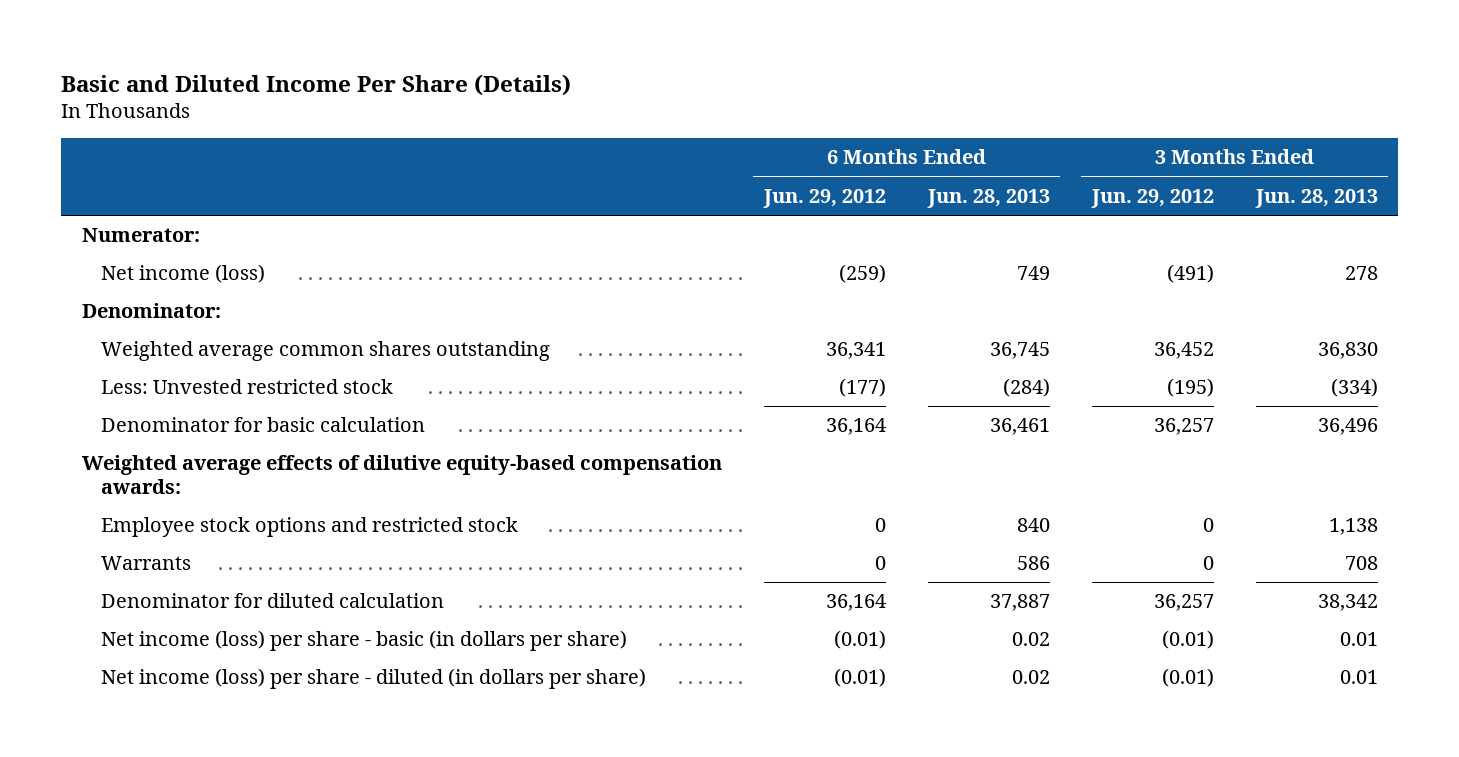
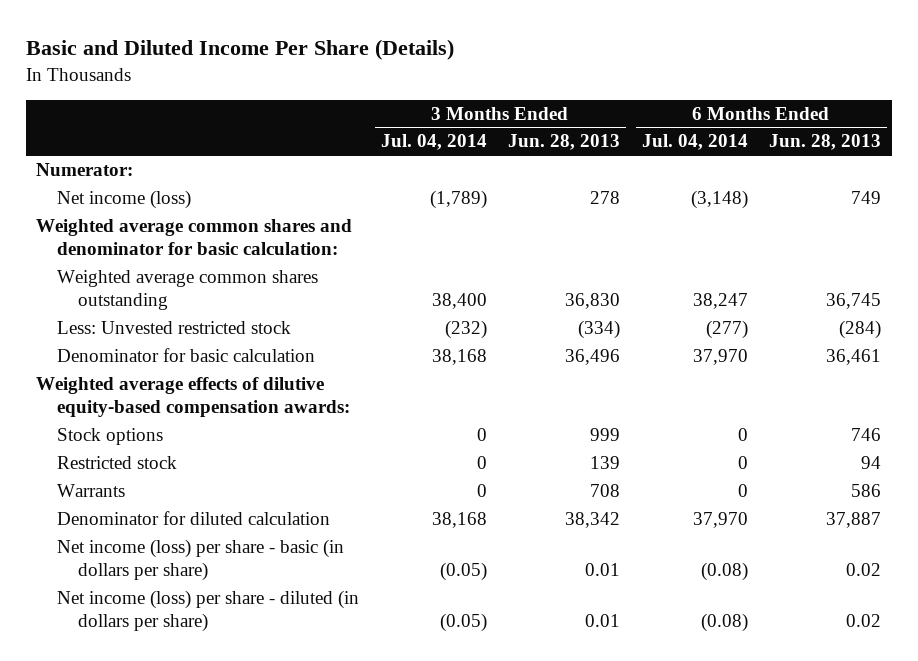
- | 6 Months Ended Jun. 29, 2012 | 6 Months Ended Jun. 28, 2013 | 3 Months Ended Jun. 29, 2012 | 3 Months Ended Jun. 28, 2013
+ | 3 Months Ended Jul. 04, 2014 | 3 Months Ended Jun. 28, 2013 | 6 Months Ended Jul. 04, 2014 | 6 Months Ended Jun. 28, 2013
- Denominator:
+ Weighted average common shares and denominator for basic calculation:
- Employee stock options and restricted stock | 0 | 840 | 0 | 1,138
+ Stock options | 0 | 999 | 0 | 746
+ Restricted stock | 0 | 139 | 0 | 94

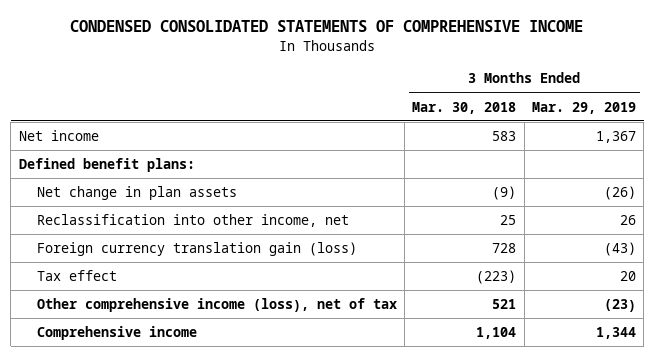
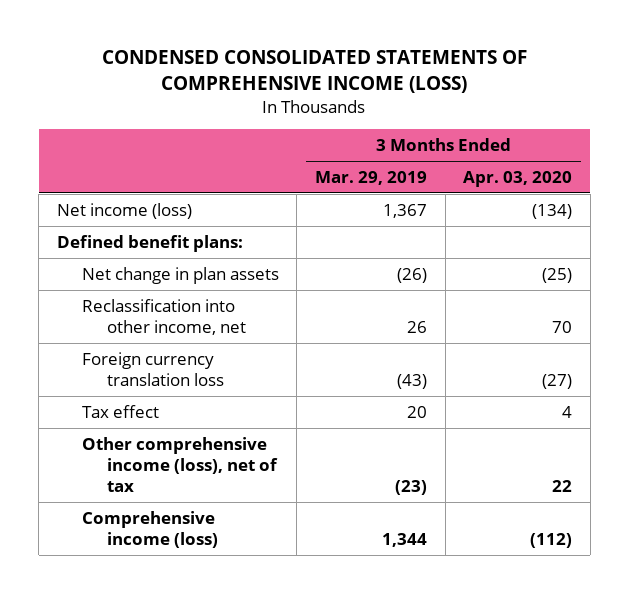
- CONDENSED CONSOLIDATED STATEMENTS OF COMPREHENSIVE INCOME
+ CONDENSED CONSOLIDATED STATEMENTS OF COMPREHENSIVE INCOME (LOSS)
- | 3 Months Ended Mar. 30, 2018 | 3 Months Ended Mar. 29, 2019
+ | 3 Months Ended Mar. 29, 2019 | 3 Months Ended Apr. 03, 2020
- Net income | 583 | 1,367
+ Net income (loss) | 1,367 | (134)
- Foreign currency translation gain (loss) | 728 | (43)
+ Foreign currency translation loss | (43) | (27)
- Comprehensive income | 1,104 | 1,344
+ Comprehensive income (loss) | 1,344 | (112)

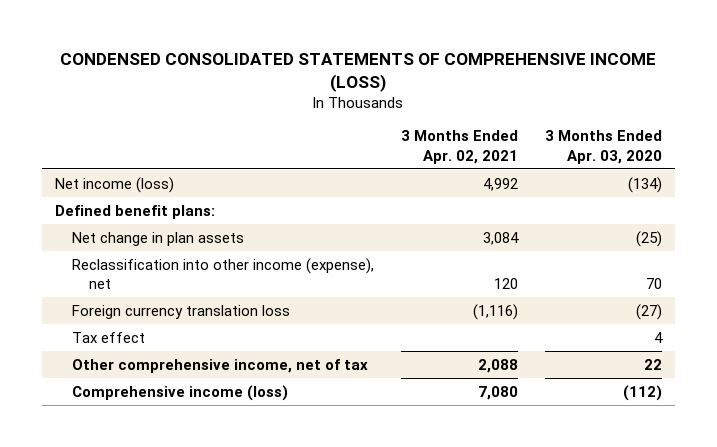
- | 3 Months Ended Mar. 29, 2019 | 3 Months Ended Apr. 03, 2020
+ | 3 Months Ended Apr. 02, 2021 | 3 Months Ended Apr. 03, 2020
- Reclassification into other income, net | 26 | 70
+ Reclassification into other income (expense), net | 120 | 70
- Other comprehensive income (loss), net of tax | (23) | 22
+ Other comprehensive income, net of tax | 2,088 | 22

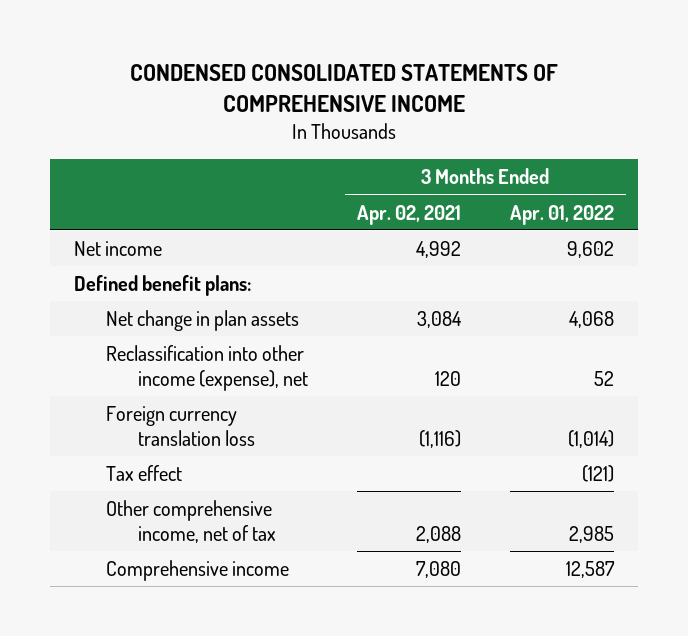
- CONDENSED CONSOLIDATED STATEMENTS OF COMPREHENSIVE INCOME (LOSS)
+ CONDENSED CONSOLIDATED STATEMENTS OF COMPREHENSIVE INCOME
- | 3 Months Ended Apr. 02, 2021 | 3 Months Ended Apr. 03, 2020
+ | 3 Months Ended Apr. 02, 2021 | 3 Months Ended Apr. 01, 2022
- Net income (loss) | 4,992 | (134)
+ Net income | 4,992 | 9,602
- Comprehensive income (loss) | 7,080 | (112)
+ Comprehensive income | 7,080 | 12,587

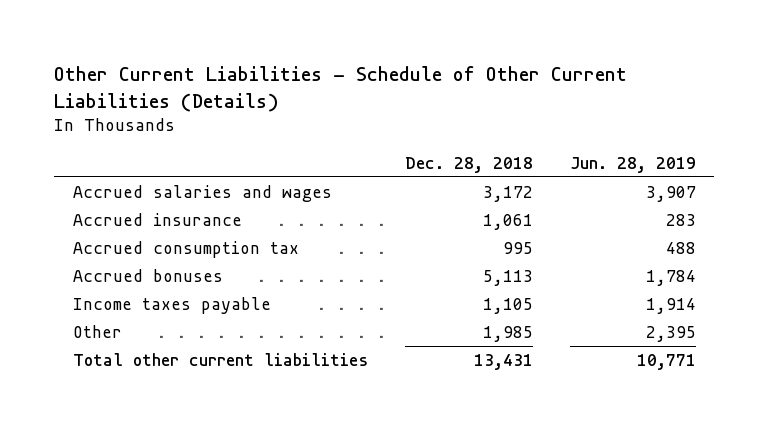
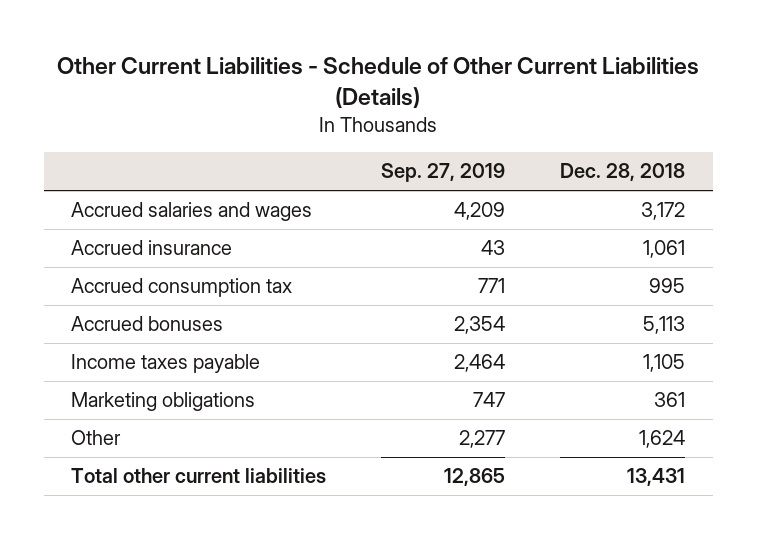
- | Dec. 28, 2018 | Jun. 28, 2019
+ | Sep. 27, 2019 | Dec. 28, 2018
- Other | 1,985 | 2,395
+ Marketing obligations | 747 | 361
+ Other | 2,277 | 1,624

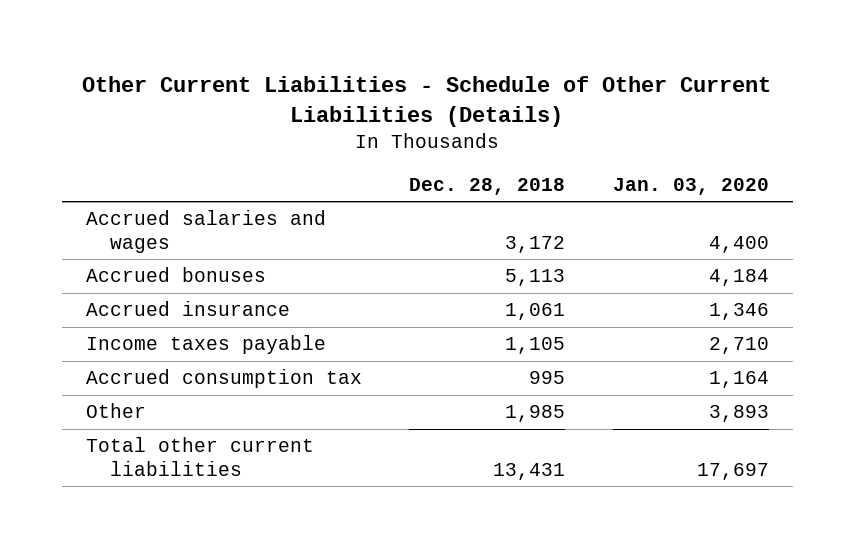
- | Sep. 27, 2019 | Dec. 28, 2018
+ | Dec. 28, 2018 | Jan. 03, 2020
moved down: Accrued insurance | 1,061 | 1,346
- Marketing obligations | 747 | 361
- Other | 2,277 | 1,624
moved down: Accrued consumption tax | 995 | 1,164
+ Other | 1,985 | 3,893

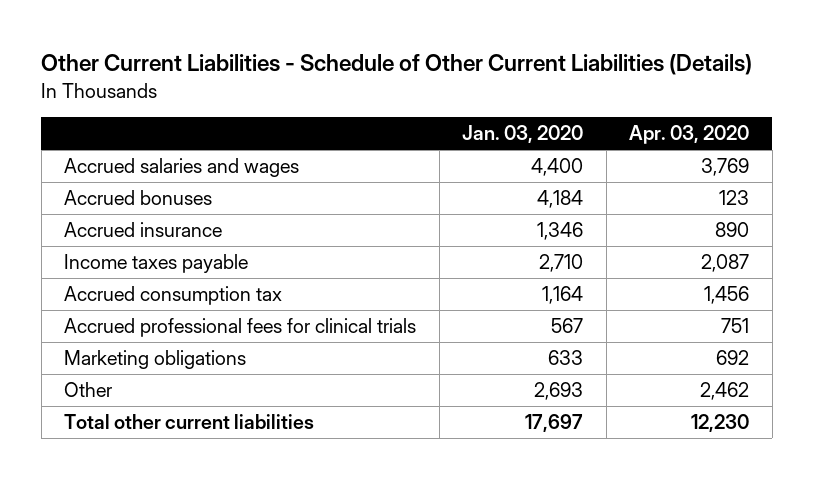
- | Dec. 28, 2018 | Jan. 03, 2020
+ | Jan. 03, 2020 | Apr. 03, 2020
- Other | 1,985 | 3,893
+ Accrued professional fees for clinical trials | 567 | 751
+ Marketing obligations | 633 | 692
+ Other | 2,693 | 2,462

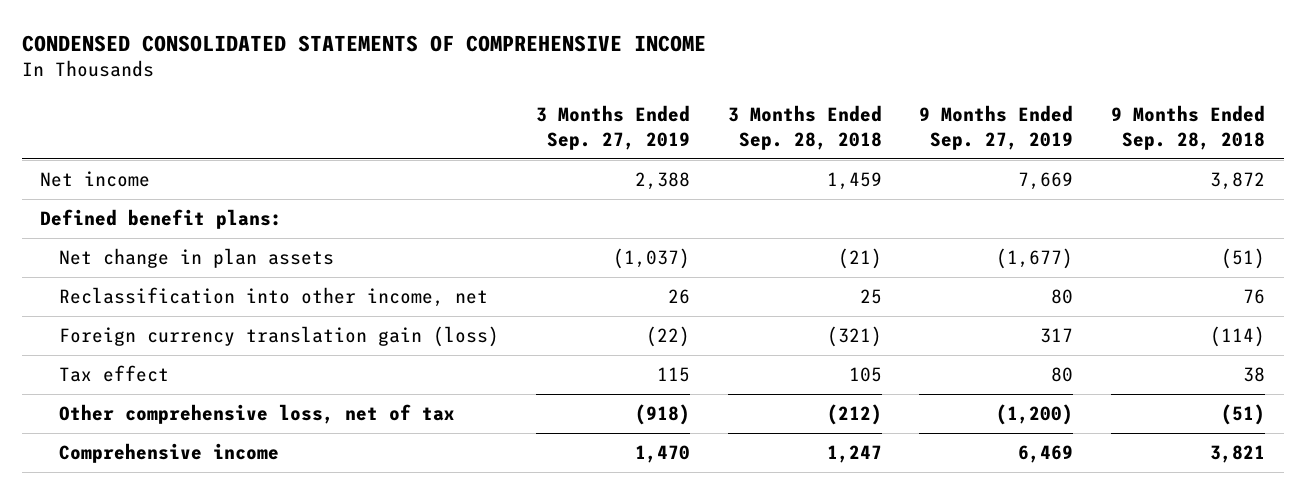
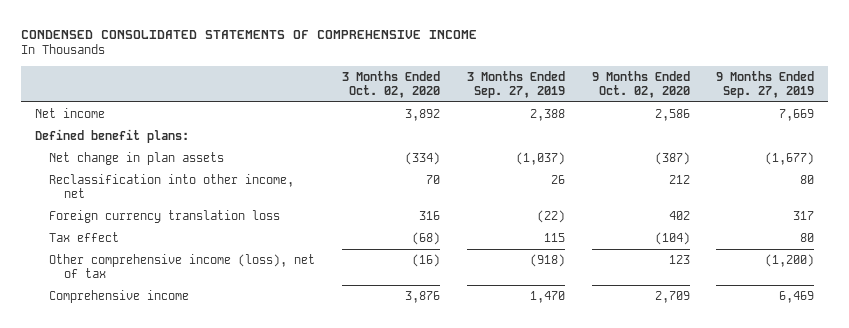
- | 3 Months Ended Sep. 27, 2019 | 3 Months Ended Sep. 28, 2018 | 9 Months Ended Sep. 27, 2019 | 9 Months Ended Sep. 28, 2018
+ | 3 Months Ended Oct. 02, 2020 | 3 Months Ended Sep. 27, 2019 | 9 Months Ended Oct. 02, 2020 | 9 Months Ended Sep. 27, 2019
- Foreign currency translation gain (loss) | (22) | (321) | 317 | (114)
+ Foreign currency translation loss | 316 | (22) | 402 | 317
- Other comprehensive loss, net of tax | (918) | (212) | (1,200) | (51)
+ Other comprehensive income (loss), net of tax | (16) | (918) | 123 | (1,200)

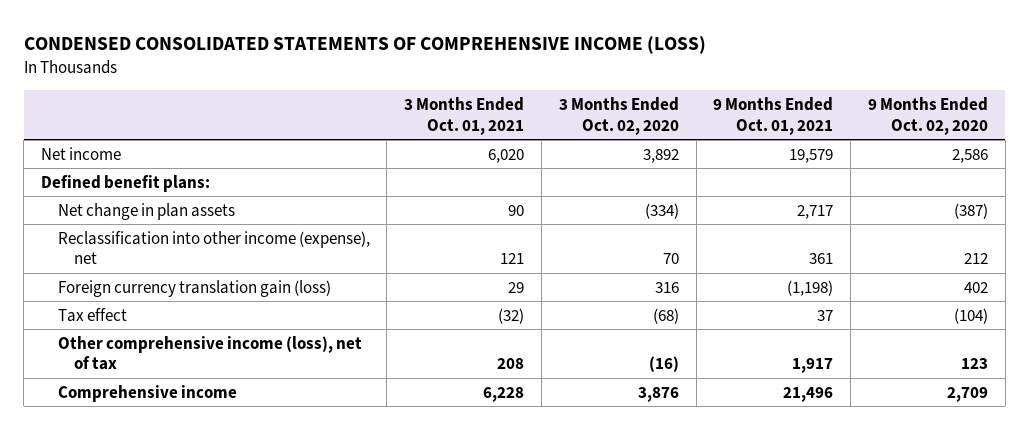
- CONDENSED CONSOLIDATED STATEMENTS OF COMPREHENSIVE INCOME
+ CONDENSED CONSOLIDATED STATEMENTS OF COMPREHENSIVE INCOME (LOSS)
- | 3 Months Ended Oct. 02, 2020 | 3 Months Ended Sep. 27, 2019 | 9 Months Ended Oct. 02, 2020 | 9 Months Ended Sep. 27, 2019
+ | 3 Months Ended Oct. 01, 2021 | 3 Months Ended Oct. 02, 2020 | 9 Months Ended Oct. 01, 2021 | 9 Months Ended Oct. 02, 2020
- Reclassification into other income, net | 70 | 26 | 212 | 80
- Foreign currency translation loss | 316 | (22) | 402 | 317
+ Reclassification into other income (expense), net | 121 | 70 | 361 | 212
+ Foreign currency translation gain (loss) | 29 | 316 | (1,198) | 402

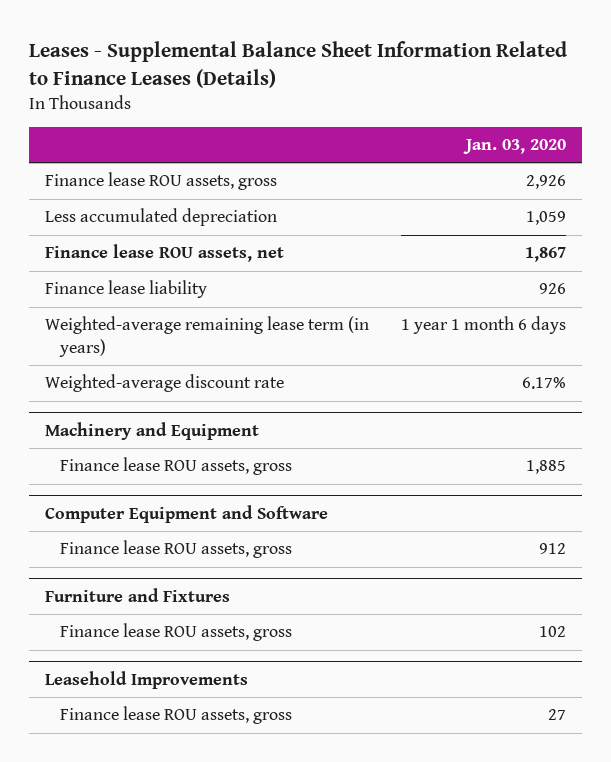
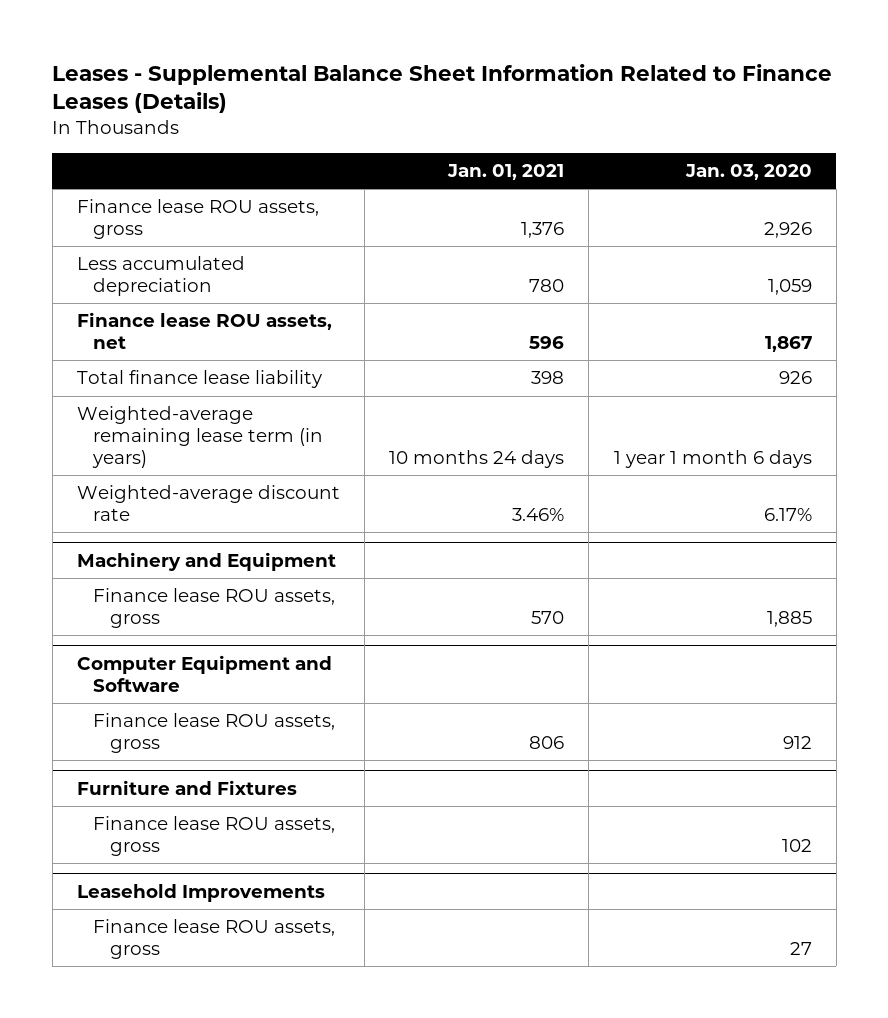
- | Jan. 03, 2020
+ | Jan. 01, 2021 | Jan. 03, 2020
- Finance lease liability | 926
+ Total finance lease liability | 398 | 926

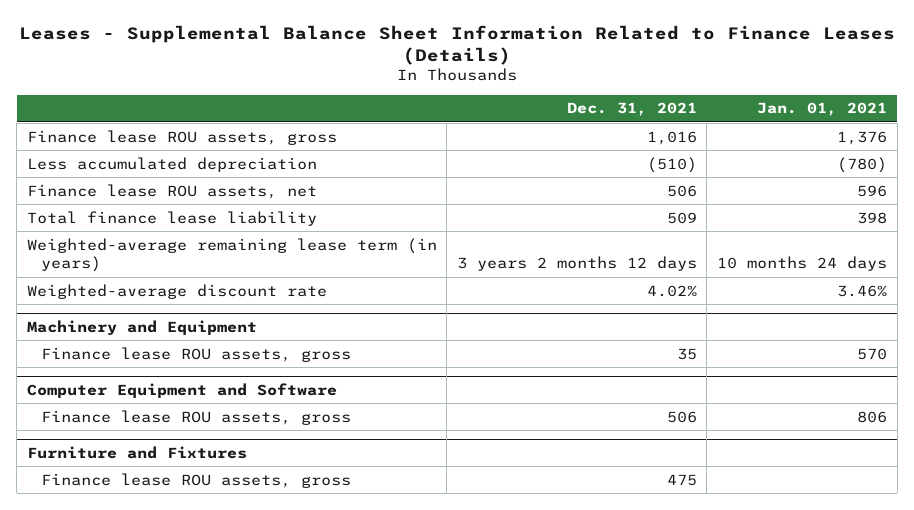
- | Jan. 01, 2021 | Jan. 03, 2020
+ | Dec. 31, 2021 | Jan. 01, 2021
- Less accumulated depreciation | 780 | 1,059
+ Less accumulated depreciation | (510) | (780)
- Leasehold Improvements
- Finance lease ROU assets, gross | | 27

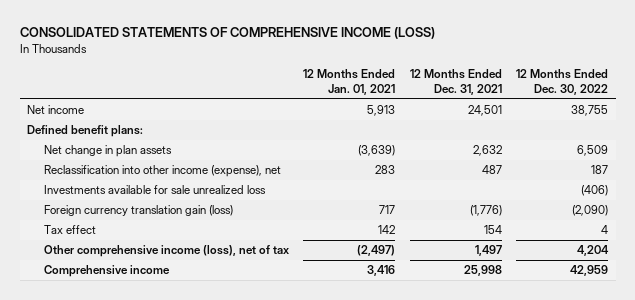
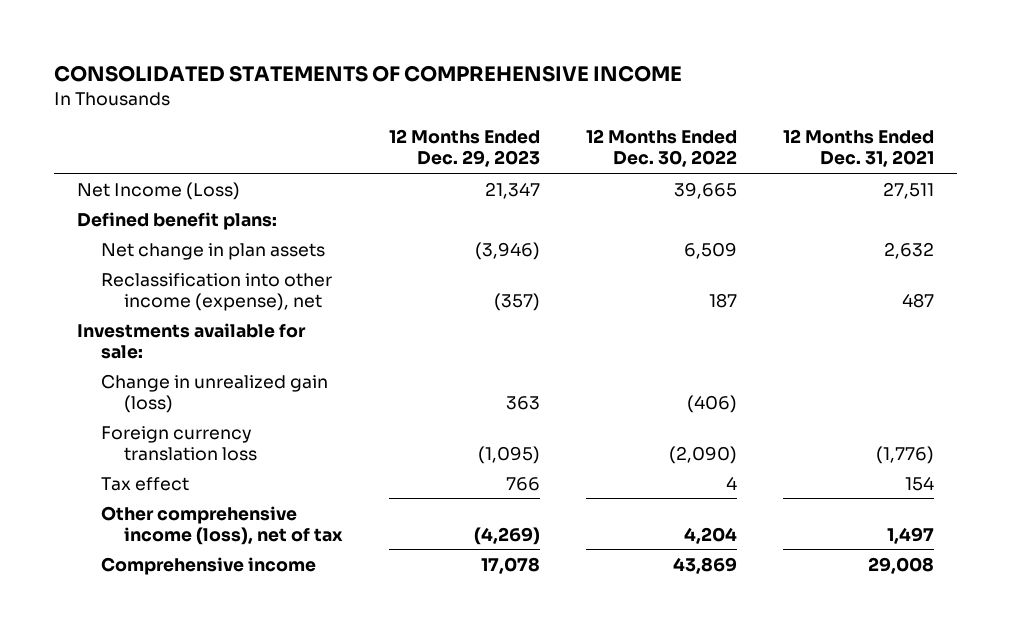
- CONSOLIDATED STATEMENTS OF COMPREHENSIVE INCOME (LOSS)
+ CONSOLIDATED STATEMENTS OF COMPREHENSIVE INCOME
- | 12 Months Ended Jan. 01, 2021 | 12 Months Ended Dec. 31, 2021 | 12 Months Ended Dec. 30, 2022
+ | 12 Months Ended Dec. 29, 2023 | 12 Months Ended Dec. 30, 2022 | 12 Months Ended Dec. 31, 2021
- Net income | 5,913 | 24,501 | 38,755
+ Net Income (Loss) | 21,347 | 39,665 | 27,511
- Investments available for sale unrealized loss | | | (406)
- Foreign currency translation gain (loss) | 717 | (1,776) | (2,090)
+ Investments available for sale:
+ Change in unrealized gain (loss) | 363 | (406) |
+ Foreign currency translation loss | (1,095) | (2,090) | (1,776)
- Comprehensive income | 3,416 | 25,998 | 42,959
+ Comprehensive income | 17,078 | 43,869 | 29,008

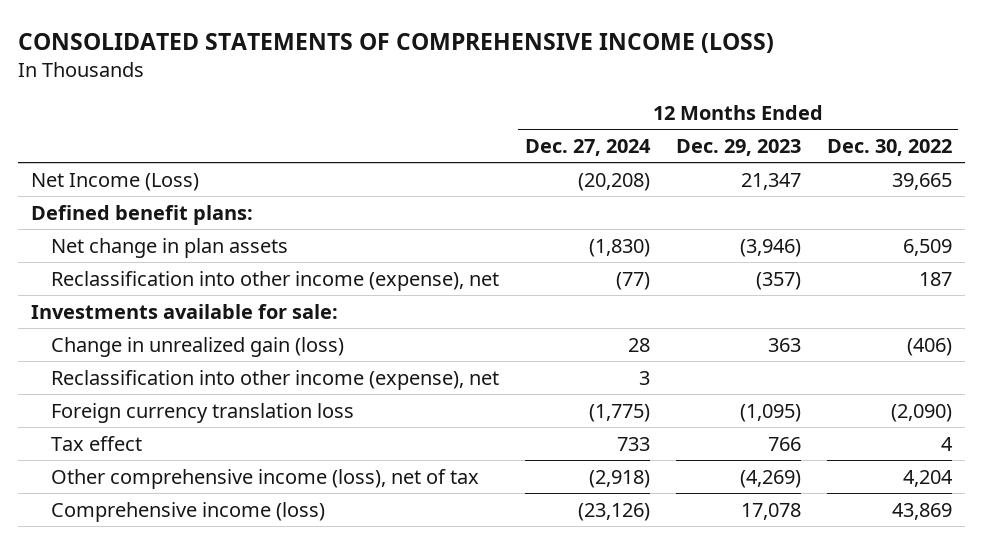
- CONSOLIDATED STATEMENTS OF COMPREHENSIVE INCOME
+ CONSOLIDATED STATEMENTS OF COMPREHENSIVE INCOME (LOSS)
- | 12 Months Ended Dec. 29, 2023 | 12 Months Ended Dec. 30, 2022 | 12 Months Ended Dec. 31, 2021
+ | 12 Months Ended Dec. 27, 2024 | 12 Months Ended Dec. 29, 2023 | 12 Months Ended Dec. 30, 2022
+ Reclassification into other income (expense), net | 3 | |
- Comprehensive income | 17,078 | 43,869 | 29,008
+ Comprehensive income (loss) | (23,126) | 17,078 | 43,869

